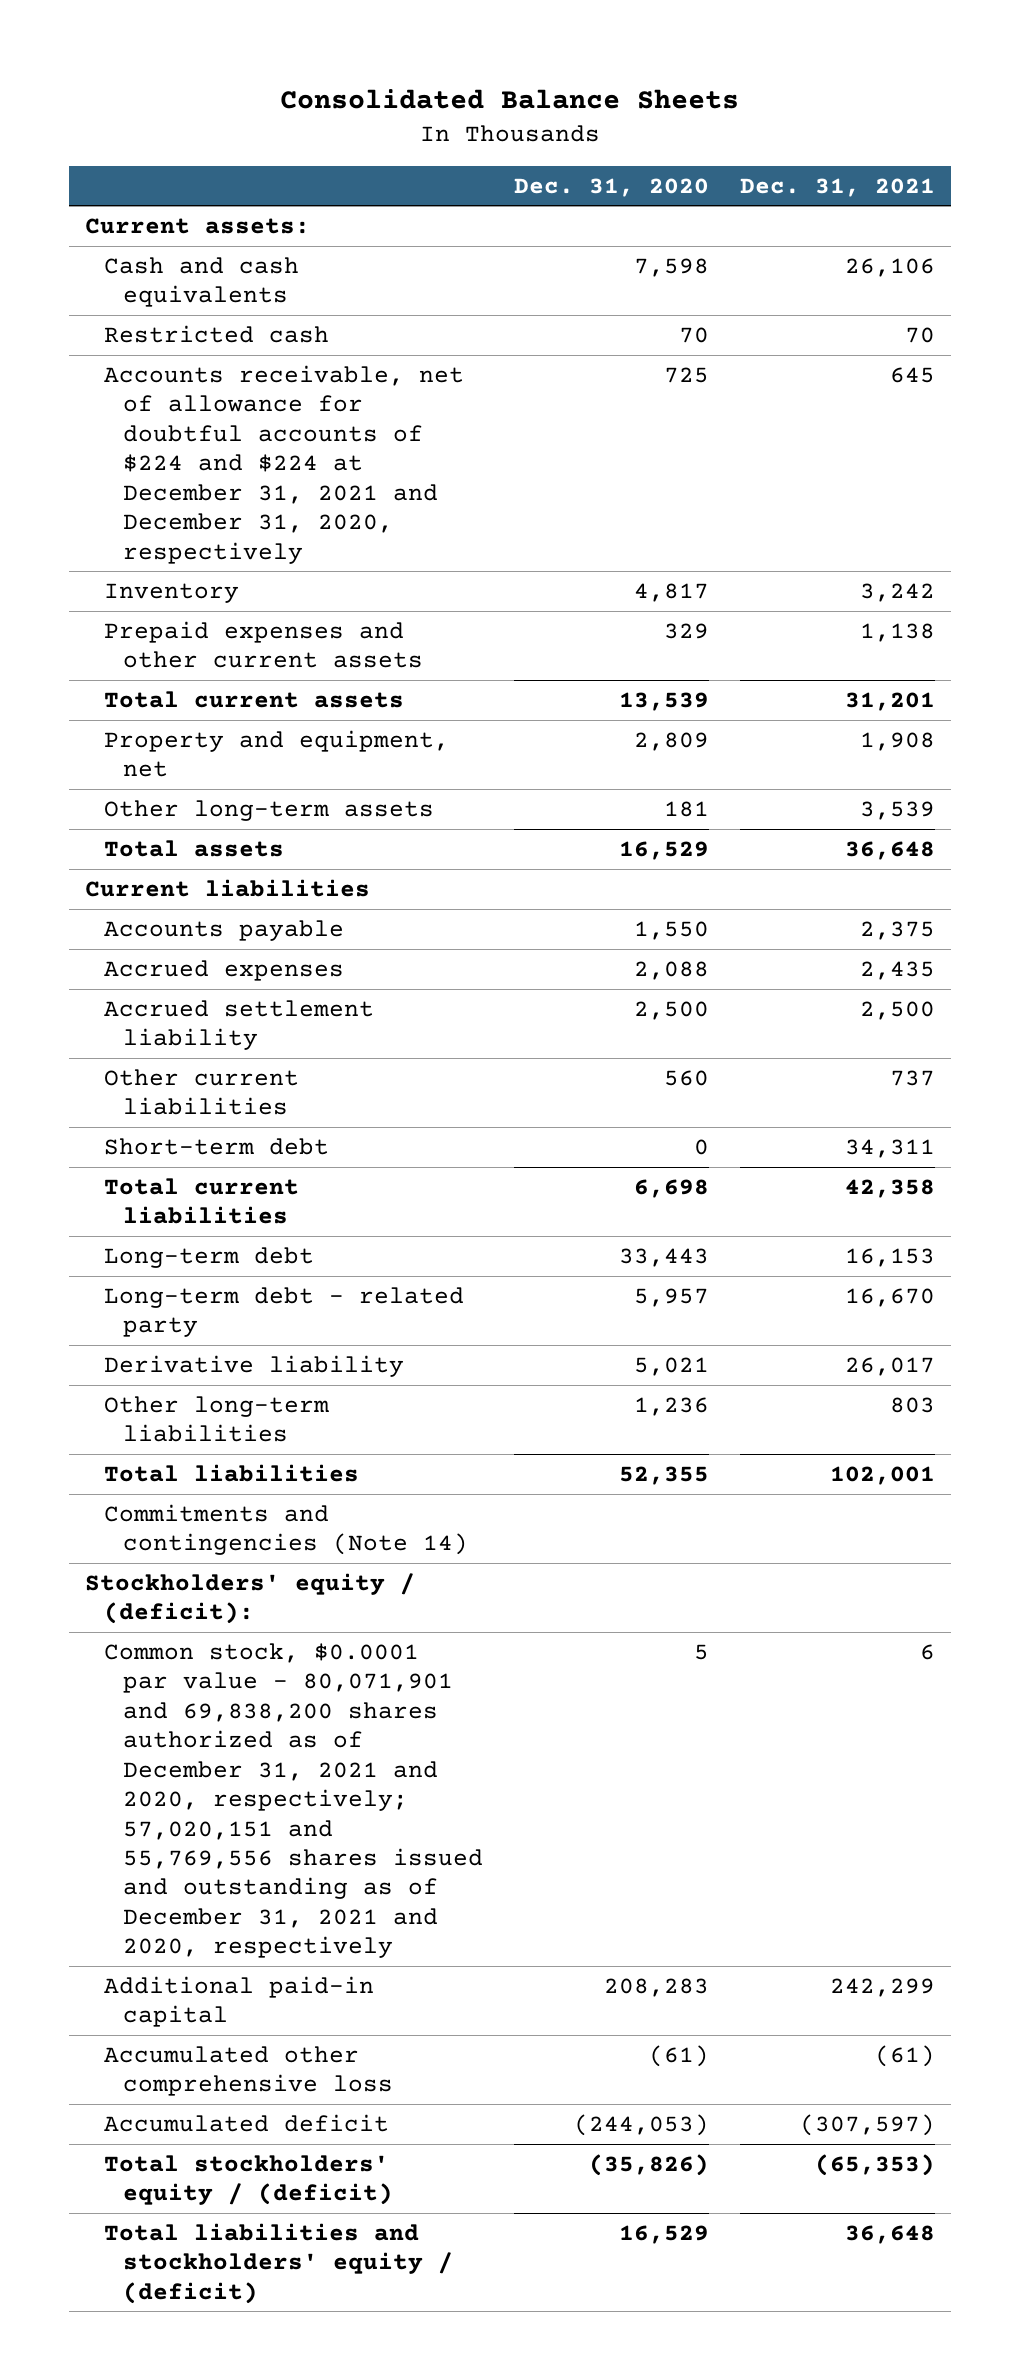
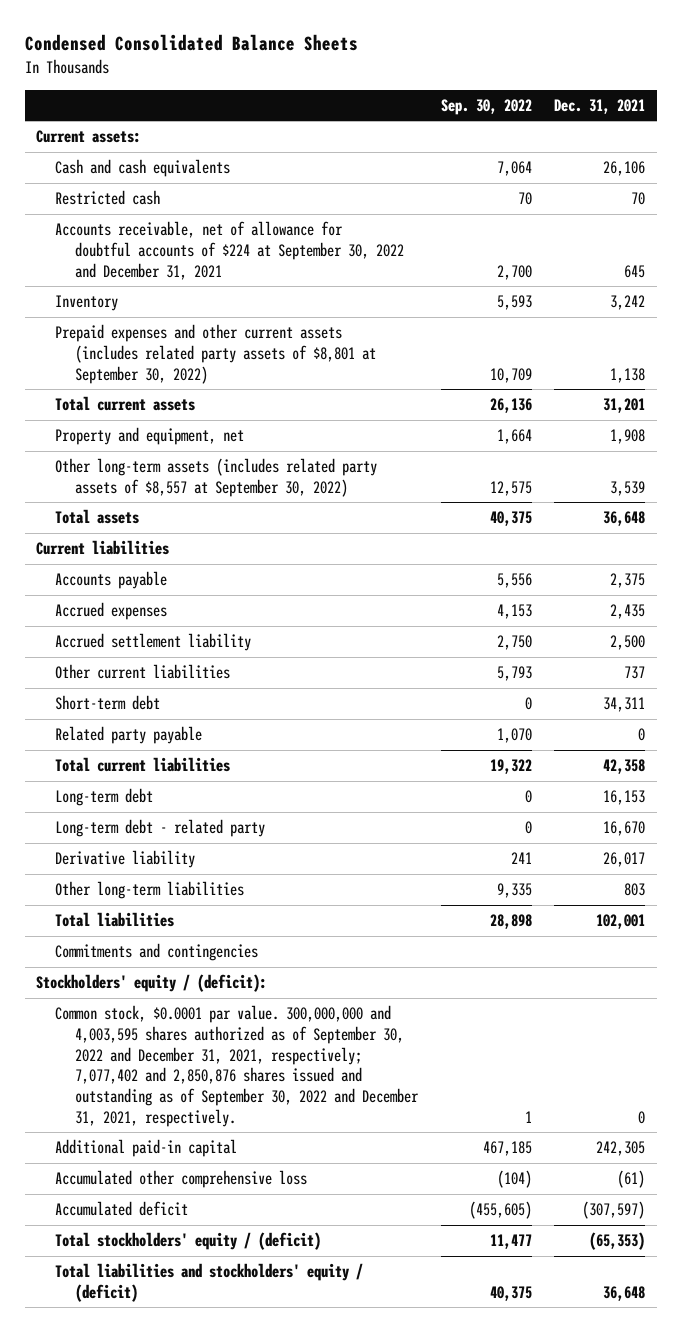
- Consolidated Balance Sheets
+ Condensed Consolidated Balance Sheets
- | Dec. 31, 2020 | Dec. 31, 2021
+ | Sep. 30, 2022 | Dec. 31, 2021
- Accounts receivable, net of allowance for doubtful accounts of $224 and $224 at December 31, 2021 and December 31, 2020, respectively | 725 | 645
+ Accounts receivable, net of allowance for doubtful accounts of $224 at September 30, 2022 and December 31, 2021 | 2,700 | 645
- Prepaid expenses and other current assets | 329 | 1,138
+ Prepaid expenses and other current assets (includes related party assets of $8,801 at September 30, 2022) | 10,709 | 1,138
- Other long-term assets | 181 | 3,539
+ Other long-term assets (includes related party assets of $8,557 at September 30, 2022) | 12,575 | 3,539
+ Related party payable | 1,070 | 0
- Commitments and contingencies (Note 14)
+ Commitments and contingencies
- Common stock, $0.0001 par value - 80,071,901 and 69,838,200 shares authorized as of December 31, 2021 and 2020, respectively; 57,020,151 and 55,769,556 shares issued and outstanding as of December 31, 2021 and 2020, respectively | 5 | 6
- Additional paid-in capital | 208,283 | 242,299
+ Common stock, $0.0001 par value. 300,000,000 and 4,003,595 shares authorized as of September 30, 2022 and December 31, 2021, respectively; 7,077,402 and 2,850,876 shares issued and outstanding as of September 30, 2022 and December 31, 2021, respectively. | 1 | 0
+ Additional paid-in capital | 467,185 | 242,305

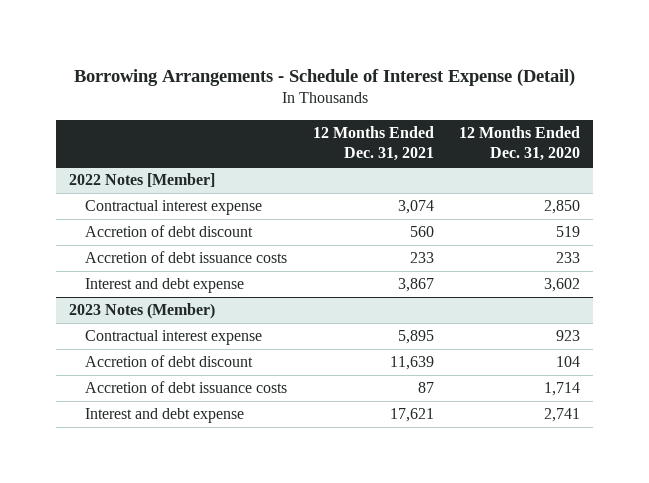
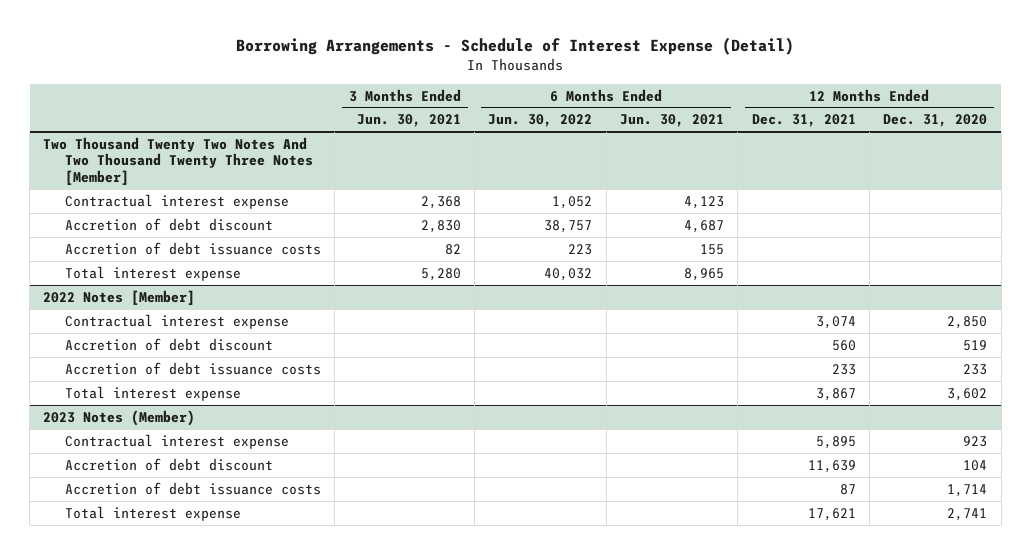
- | 12 Months Ended Dec. 31, 2021 | 12 Months Ended Dec. 31, 2020
+ | 3 Months Ended Jun. 30, 2021 | 6 Months Ended Jun. 30, 2022 | 6 Months Ended Jun. 30, 2021 | 12 Months Ended Dec. 31, 2021 | 12 Months Ended Dec. 31, 2020
+ Two Thousand Twenty Two Notes And Two Thousand Twenty Three Notes [Member]
+ Contractual interest expense | 2,368 | 1,052 | 4,123 | |
+ Accretion of debt discount | 2,830 | 38,757 | 4,687 | |
+ Accretion of debt issuance costs | 82 | 223 | 155 | |
+ Total interest expense | 5,280 | 40,032 | 8,965 | |
@ 2022 Notes [Member]
- Interest and debt expense | 3,867 | 3,602
+ Total interest expense | | | | 3,867 | 3,602
@ 2023 Notes (Member)
- Interest and debt expense | 17,621 | 2,741
+ Total interest expense | | | | 17,621 | 2,741

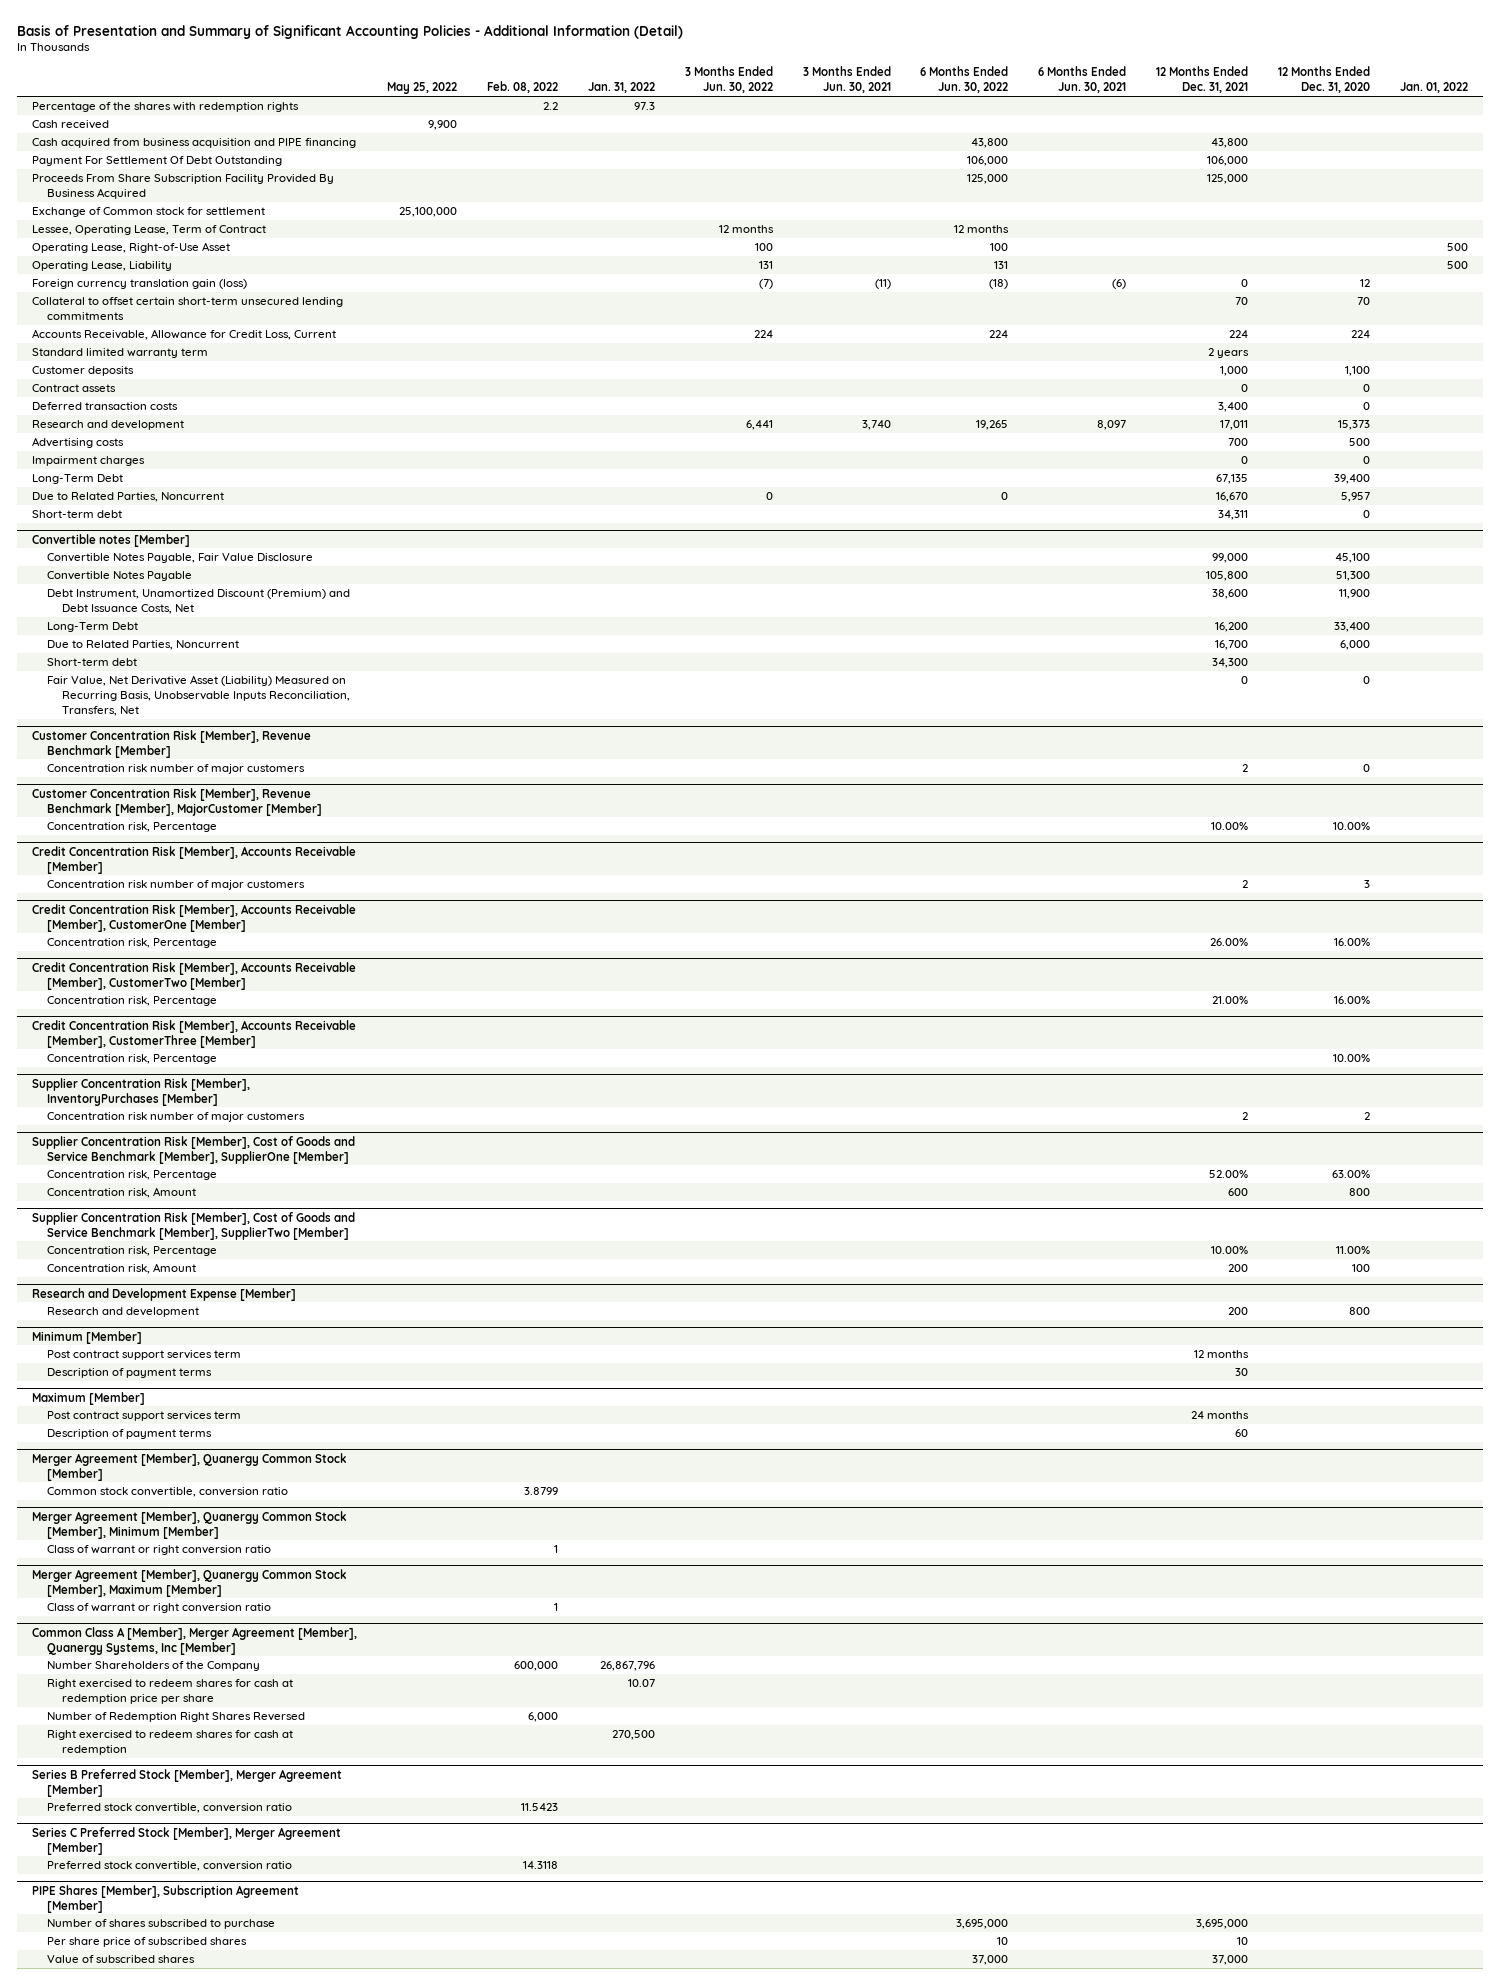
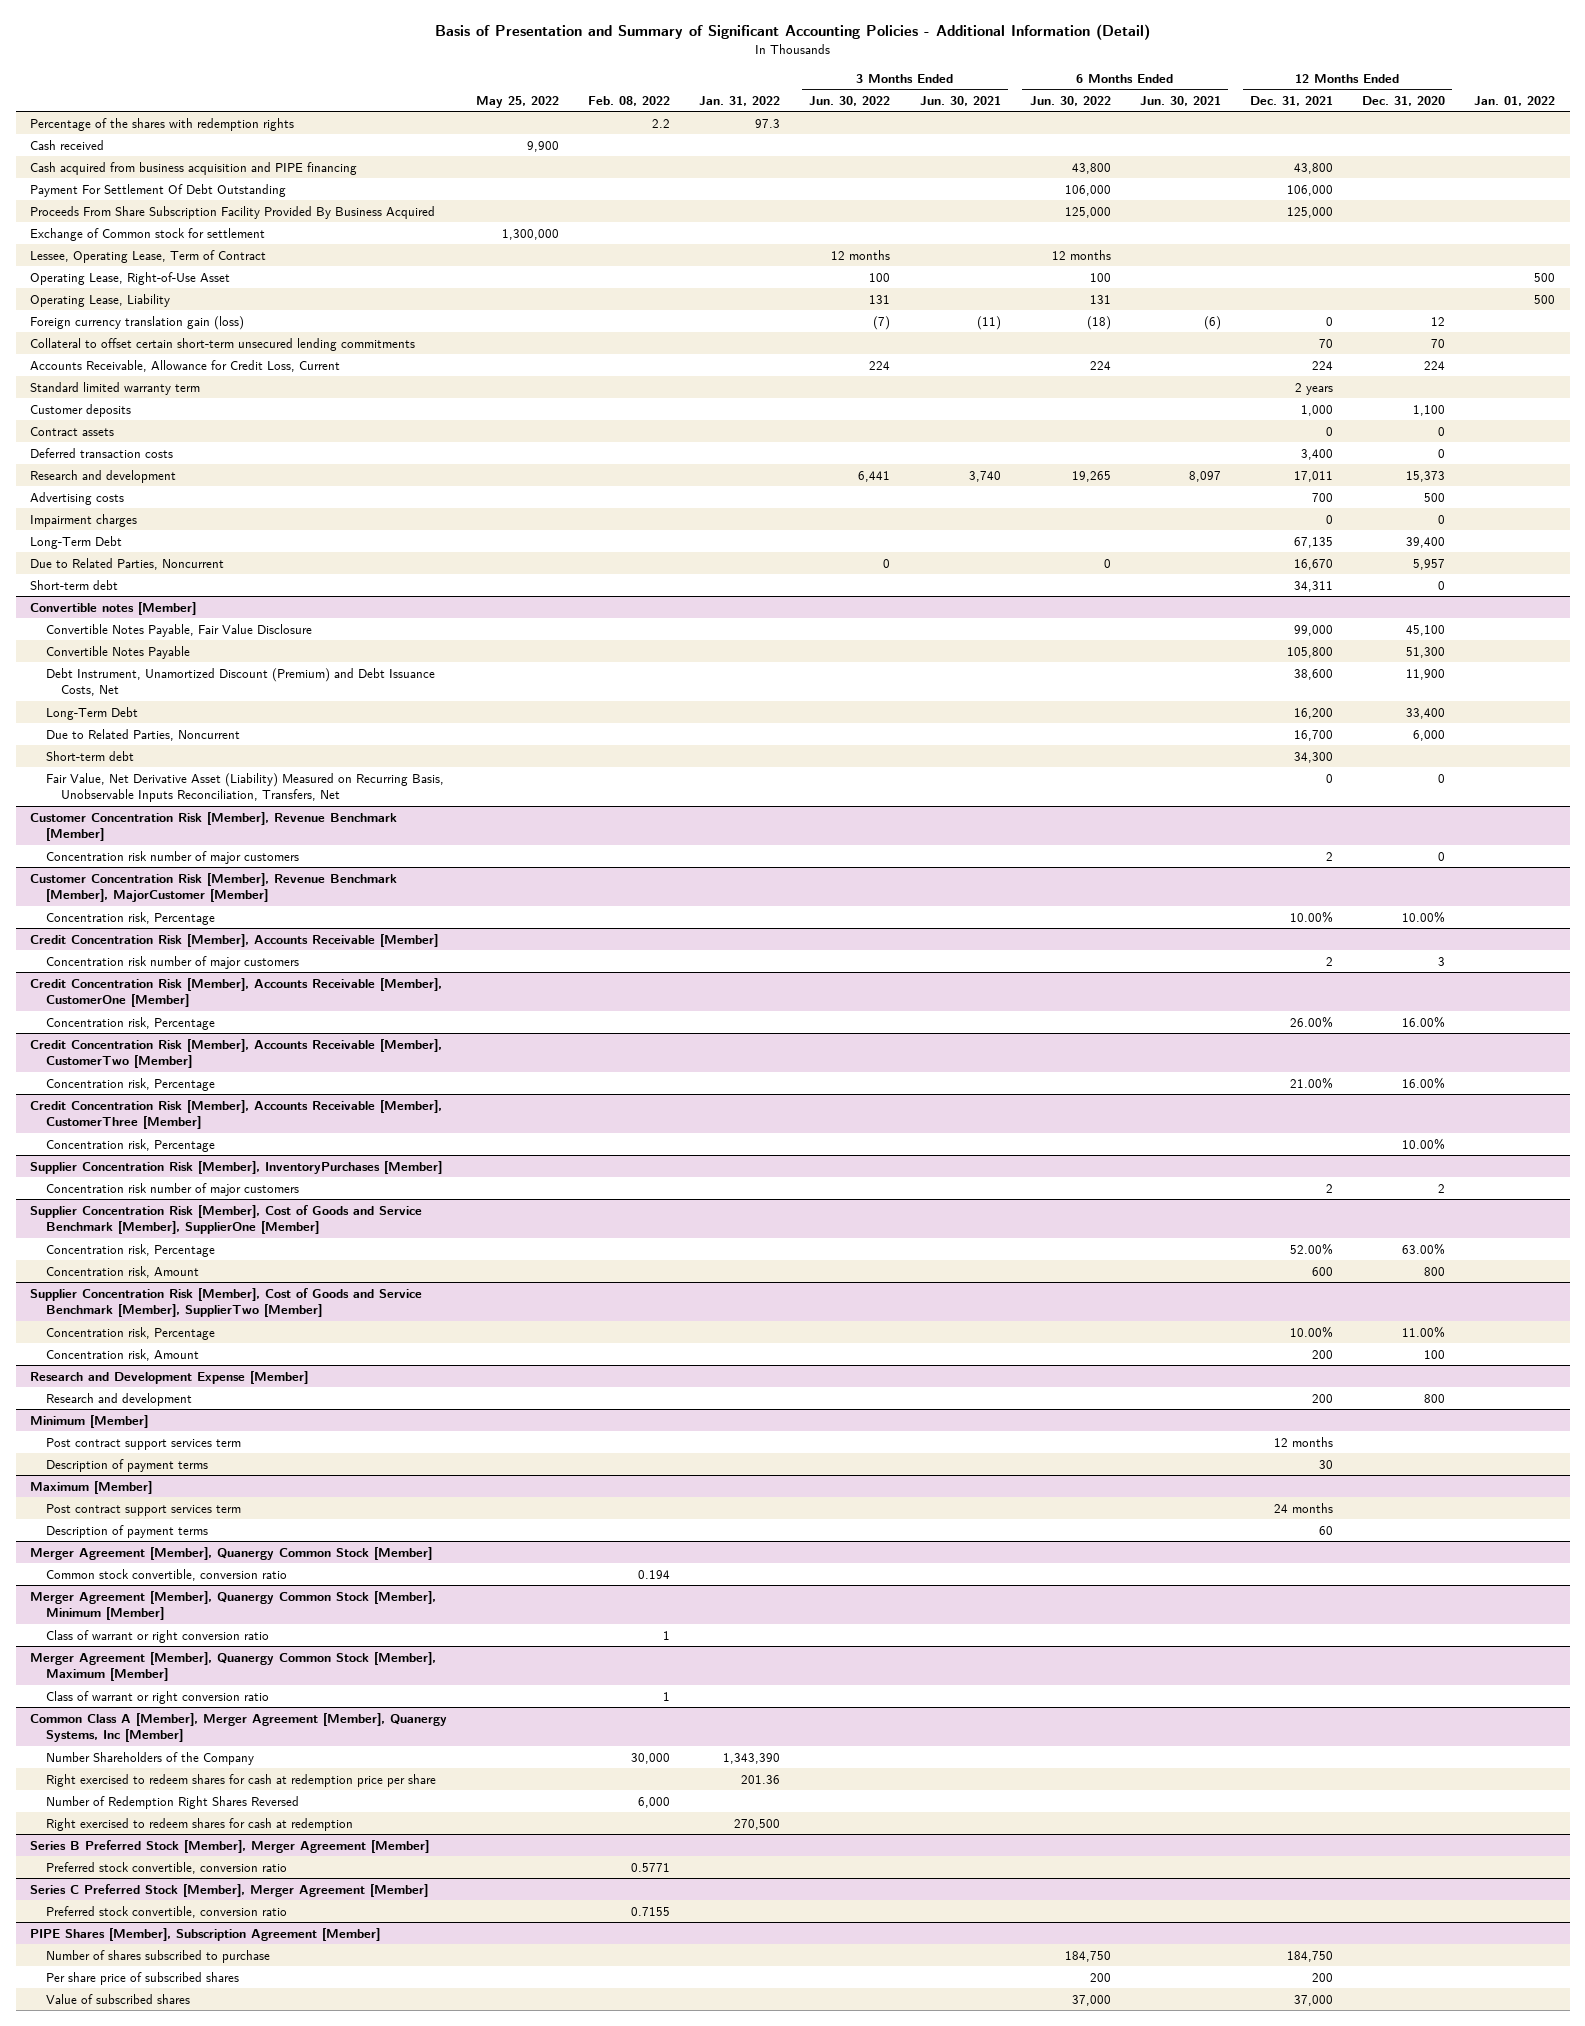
- Exchange of Common stock for settlement | 25,100,000 | | | | | | | | |
+ Exchange of Common stock for settlement | 1,300,000 | | | | | | | | |
@ Merger Agreement [Member], Quanergy Common Stock [Member]
- Common stock convertible, conversion ratio | | 3.8799 | | | | | | | |
+ Common stock convertible, conversion ratio | | 0.194 | | | | | | | |
@ Common Class A [Member], Merger Agreement [Member], Quanergy Systems, Inc [Member]
- Number Shareholders of the Company | | 600,000 | 26,867,796 | | | | | | |
- Right exercised to redeem shares for cash at redemption price per share | | | 10.07 | | | | | | |
+ Number Shareholders of the Company | | 30,000 | 1,343,390 | | | | | | |
+ Right exercised to redeem shares for cash at redemption price per share | | | 201.36 | | | | | | |
@ Series B Preferred Stock [Member], Merger Agreement [Member]
- Preferred stock convertible, conversion ratio | | 11.5423 | | | | | | | |
+ Preferred stock convertible, conversion ratio | | 0.5771 | | | | | | | |
@ Series C Preferred Stock [Member], Merger Agreement [Member]
- Preferred stock convertible, conversion ratio | | 14.3118 | | | | | | | |
+ Preferred stock convertible, conversion ratio | | 0.7155 | | | | | | | |
@ PIPE Shares [Member], Subscription Agreement [Member]
- Number of shares subscribed to purchase | | | | | | 3,695,000 | | 3,695,000 | |
- Per share price of subscribed shares | | | | | | 10 | | 10 | |
+ Number of shares subscribed to purchase | | | | | | 184,750 | | 184,750 | |
+ Per share price of subscribed shares | | | | | | 200 | | 200 | |

